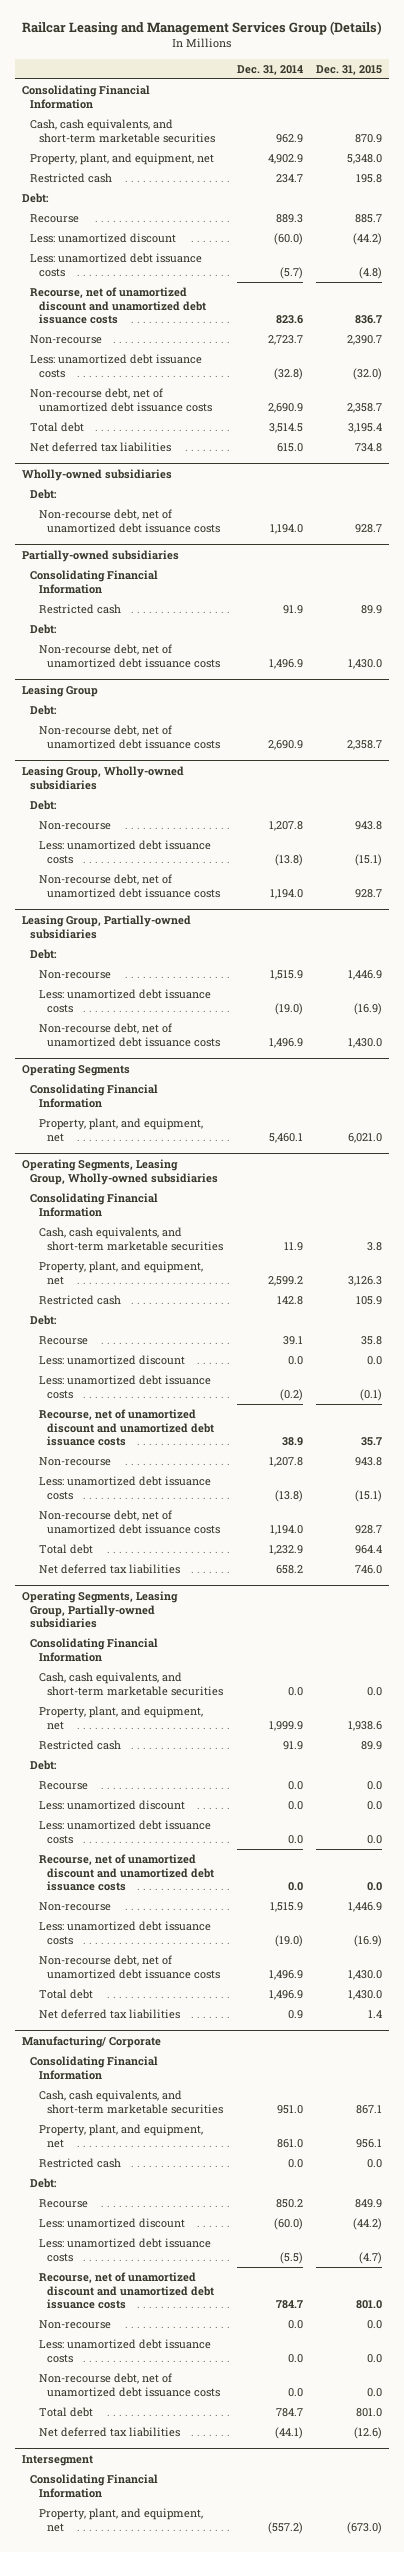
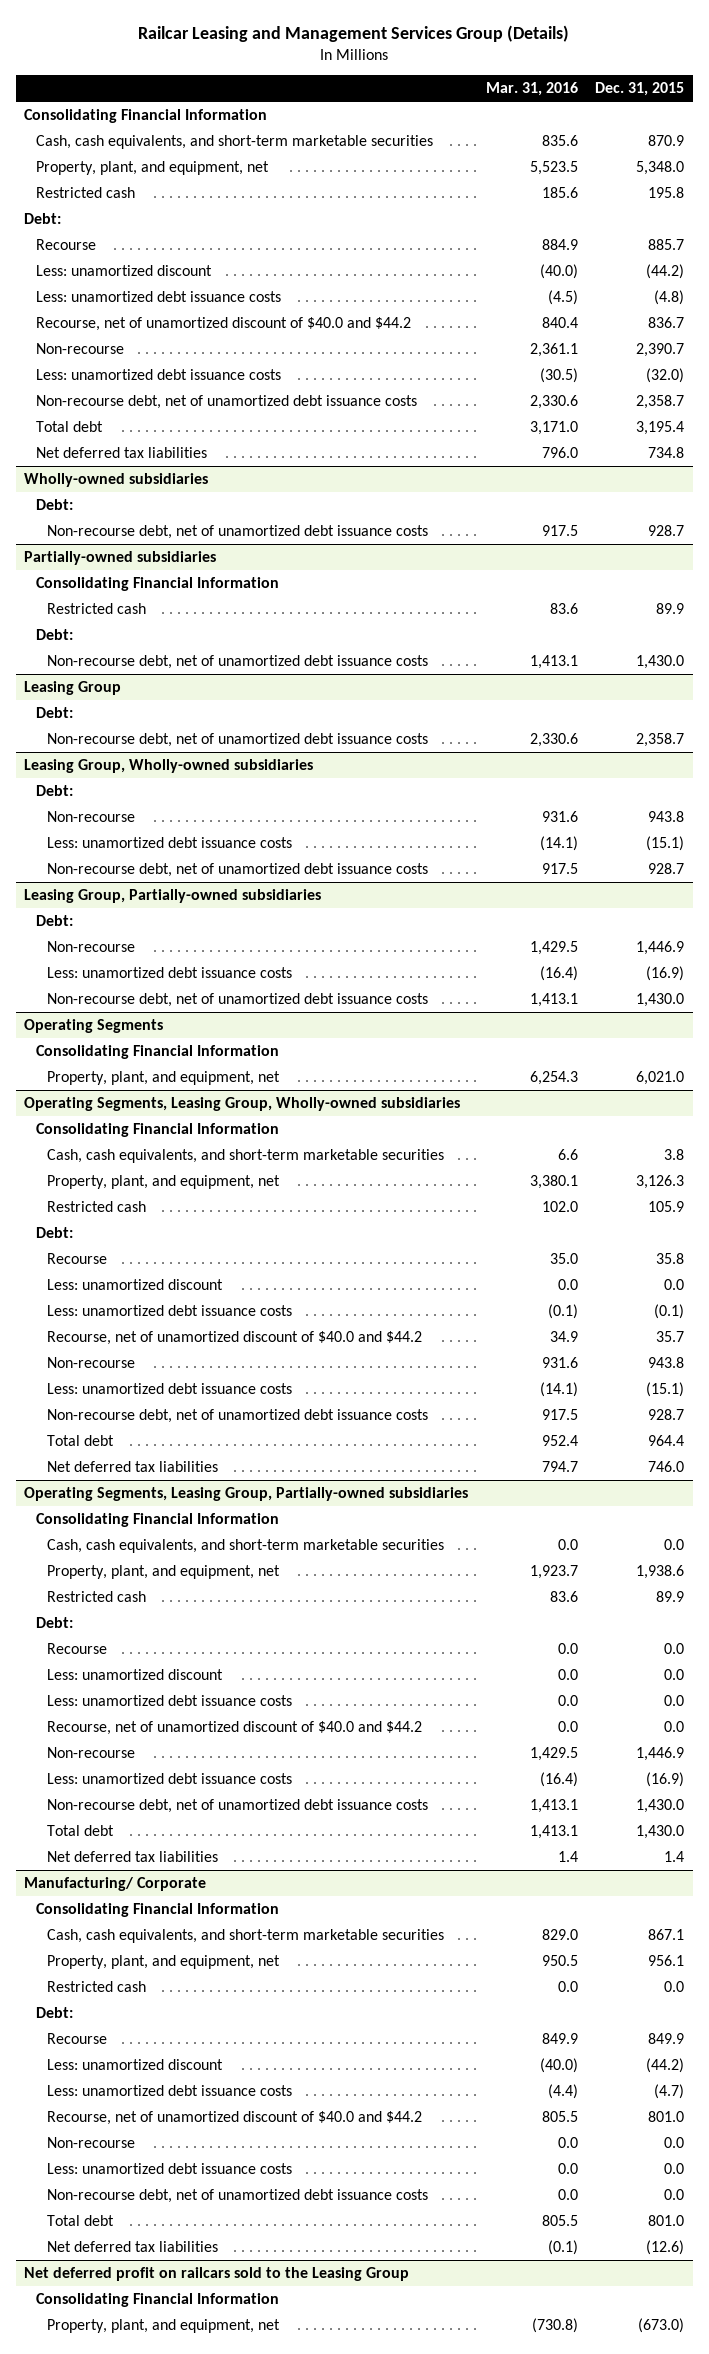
- | Dec. 31, 2014 | Dec. 31, 2015
+ | Mar. 31, 2016 | Dec. 31, 2015
- Recourse, net of unamortized discount and unamortized debt issuance costs | 823.6 | 836.7
+ Recourse, net of unamortized discount of $40.0 and $44.2 | 840.4 | 836.7
@ Operating Segments, Leasing Group, Wholly-owned subsidiaries
- Recourse, net of unamortized discount and unamortized debt issuance costs | 38.9 | 35.7
+ Recourse, net of unamortized discount of $40.0 and $44.2 | 34.9 | 35.7
@ Operating Segments, Leasing Group, Partially-owned subsidiaries
- Recourse, net of unamortized discount and unamortized debt issuance costs | 0.0 | 0.0
+ Recourse, net of unamortized discount of $40.0 and $44.2 | 0.0 | 0.0
@ Manufacturing/ Corporate
- Recourse, net of unamortized discount and unamortized debt issuance costs | 784.7 | 801.0
+ Recourse, net of unamortized discount of $40.0 and $44.2 | 805.5 | 801.0
- Intersegment
+ Net deferred profit on railcars sold to the Leasing Group

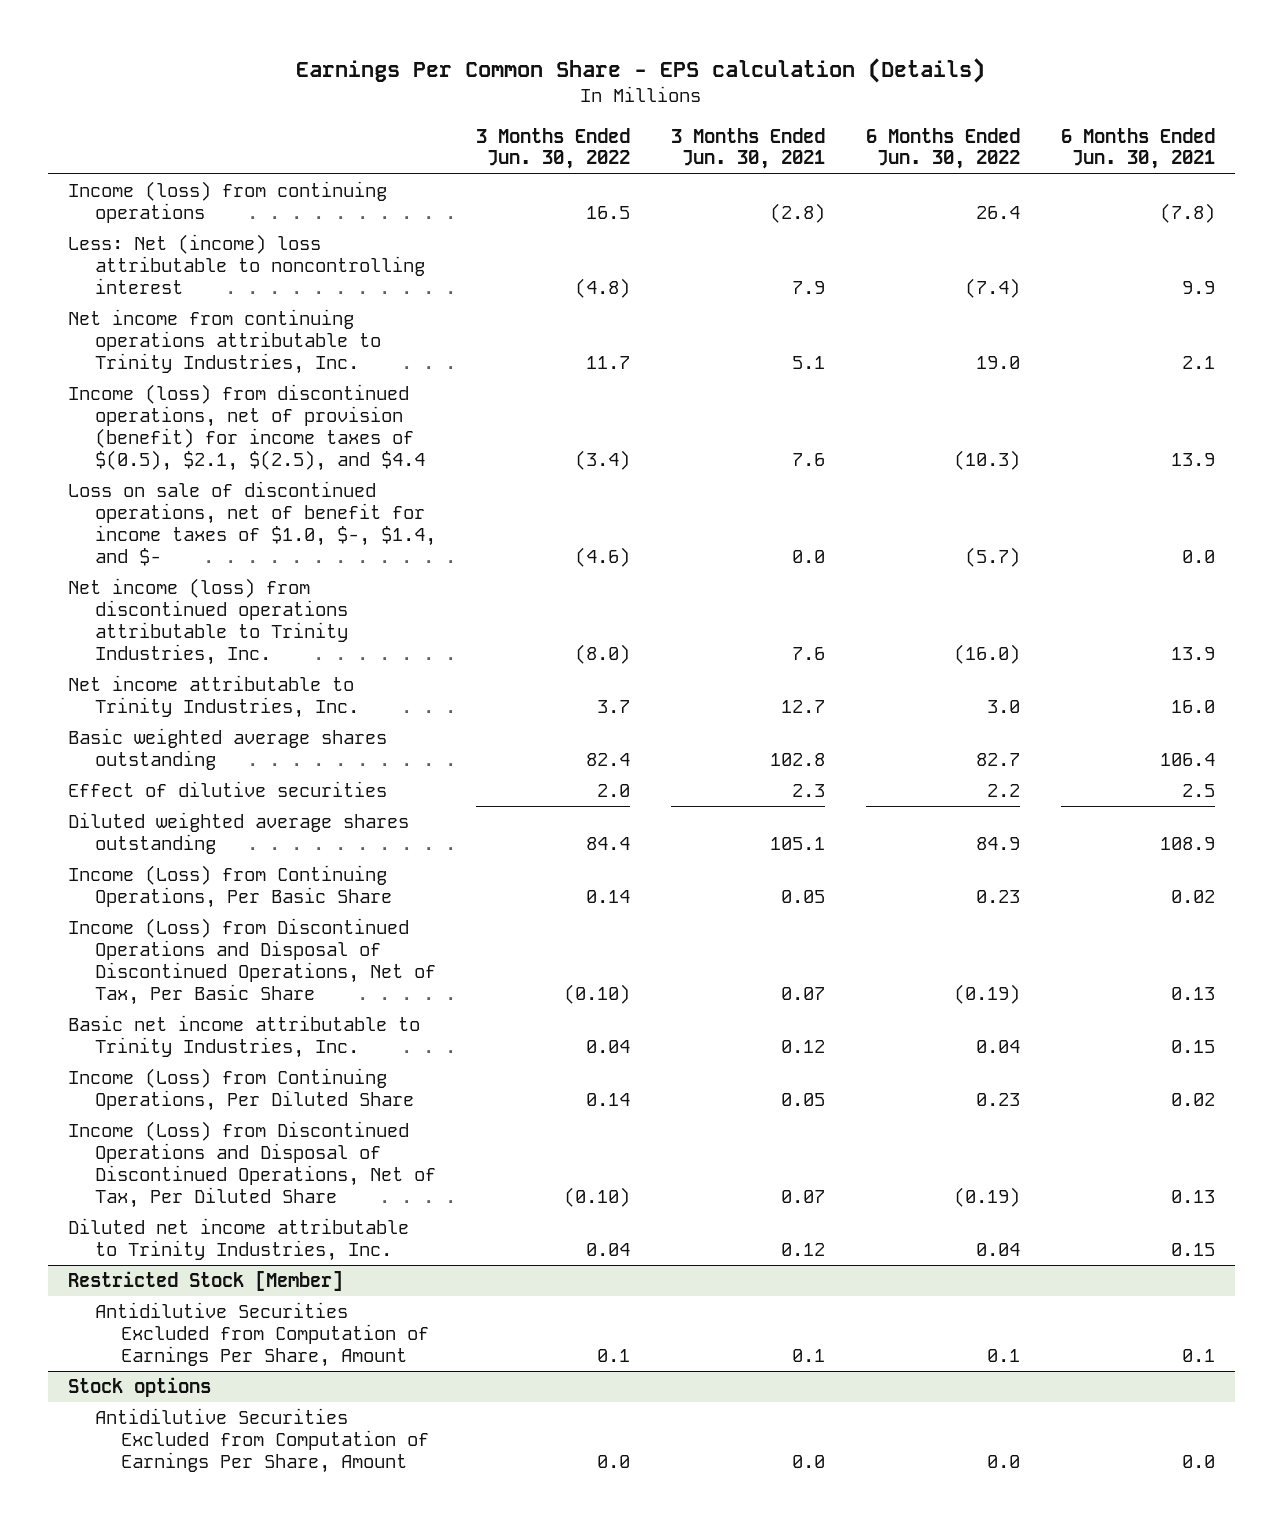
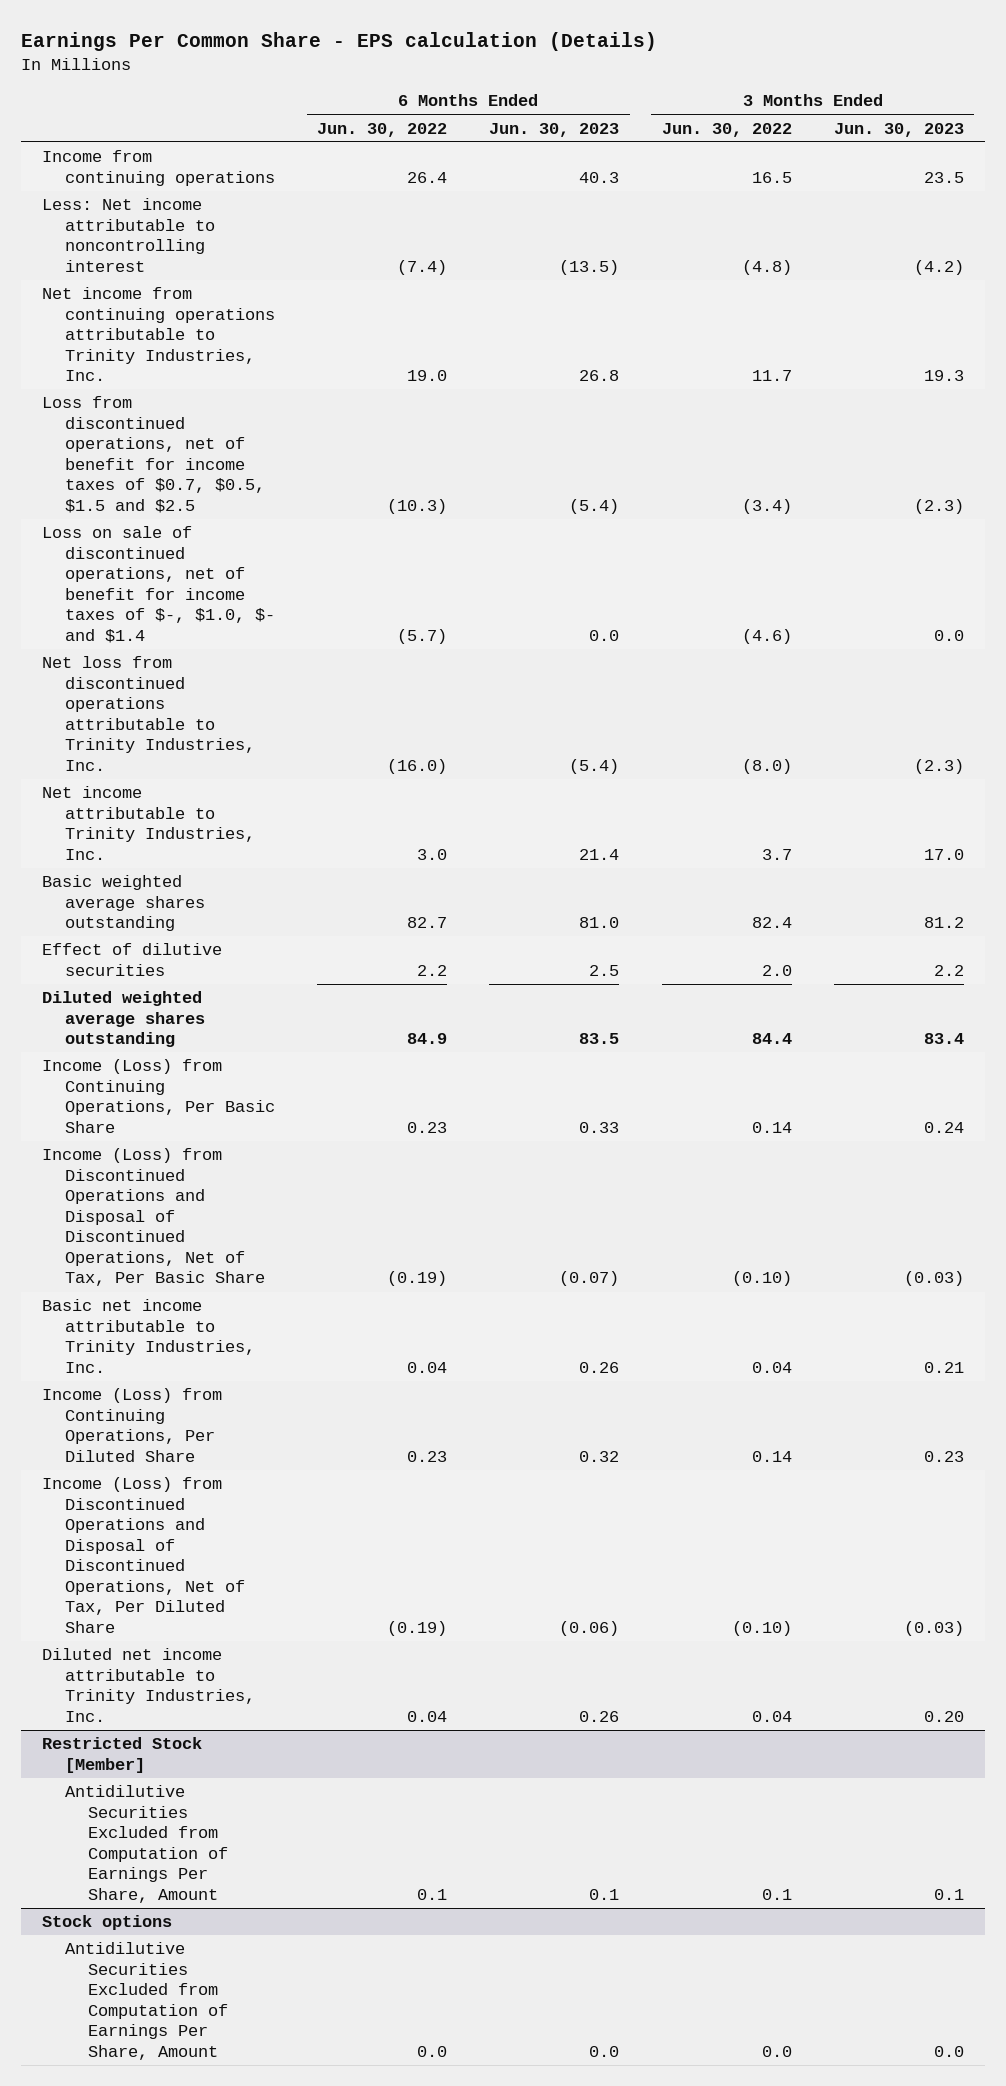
- | 3 Months Ended Jun. 30, 2022 | 3 Months Ended Jun. 30, 2021 | 6 Months Ended Jun. 30, 2022 | 6 Months Ended Jun. 30, 2021
+ | 6 Months Ended Jun. 30, 2022 | 6 Months Ended Jun. 30, 2023 | 3 Months Ended Jun. 30, 2022 | 3 Months Ended Jun. 30, 2023
- Income (loss) from continuing operations | 16.5 | (2.8) | 26.4 | (7.8)
- Less: Net (income) loss attributable to noncontrolling interest | (4.8) | 7.9 | (7.4) | 9.9
+ Income from continuing operations | 26.4 | 40.3 | 16.5 | 23.5
+ Less: Net income attributable to noncontrolling interest | (7.4) | (13.5) | (4.8) | (4.2)
- Income (loss) from discontinued operations, net of provision (benefit) for income taxes of $(0.5), $2.1, $(2.5), and $4.4 | (3.4) | 7.6 | (10.3) | 13.9
- Loss on sale of discontinued operations, net of benefit for income taxes of $1.0, $-, $1.4, and $- | (4.6) | 0.0 | (5.7) | 0.0
- Net income (loss) from discontinued operations attributable to Trinity Industries, Inc. | (8.0) | 7.6 | (16.0) | 13.9
+ Loss from discontinued operations, net of benefit for income taxes of $0.7, $0.5, $1.5 and $2.5 | (10.3) | (5.4) | (3.4) | (2.3)
+ Loss on sale of discontinued operations, net of benefit for income taxes of $-, $1.0, $- and $1.4 | (5.7) | 0.0 | (4.6) | 0.0
+ Net loss from discontinued operations attributable to Trinity Industries, Inc. | (16.0) | (5.4) | (8.0) | (2.3)

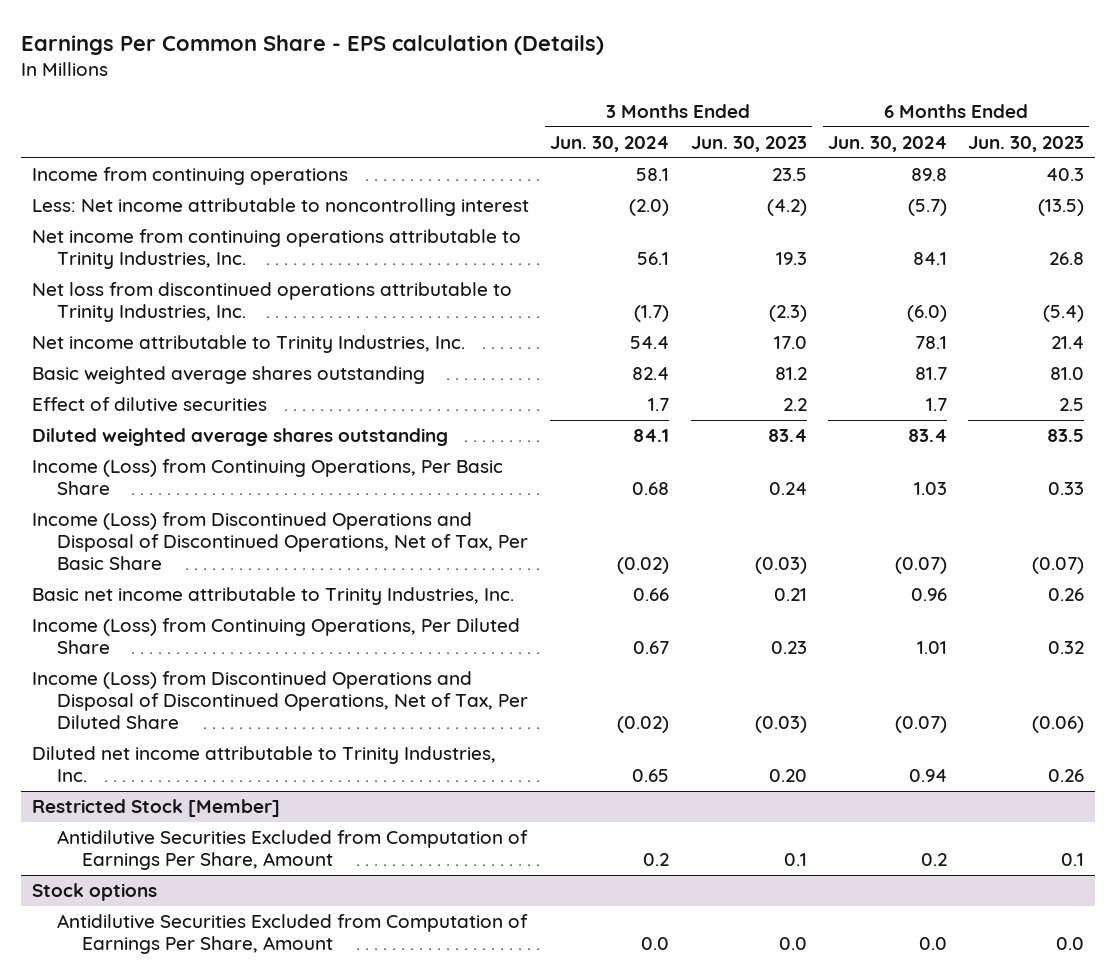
- | 6 Months Ended Jun. 30, 2022 | 6 Months Ended Jun. 30, 2023 | 3 Months Ended Jun. 30, 2022 | 3 Months Ended Jun. 30, 2023
+ | 3 Months Ended Jun. 30, 2024 | 3 Months Ended Jun. 30, 2023 | 6 Months Ended Jun. 30, 2024 | 6 Months Ended Jun. 30, 2023
- Loss from discontinued operations, net of benefit for income taxes of $0.7, $0.5, $1.5 and $2.5 | (10.3) | (5.4) | (3.4) | (2.3)
- Loss on sale of discontinued operations, net of benefit for income taxes of $-, $1.0, $- and $1.4 | (5.7) | 0.0 | (4.6) | 0.0

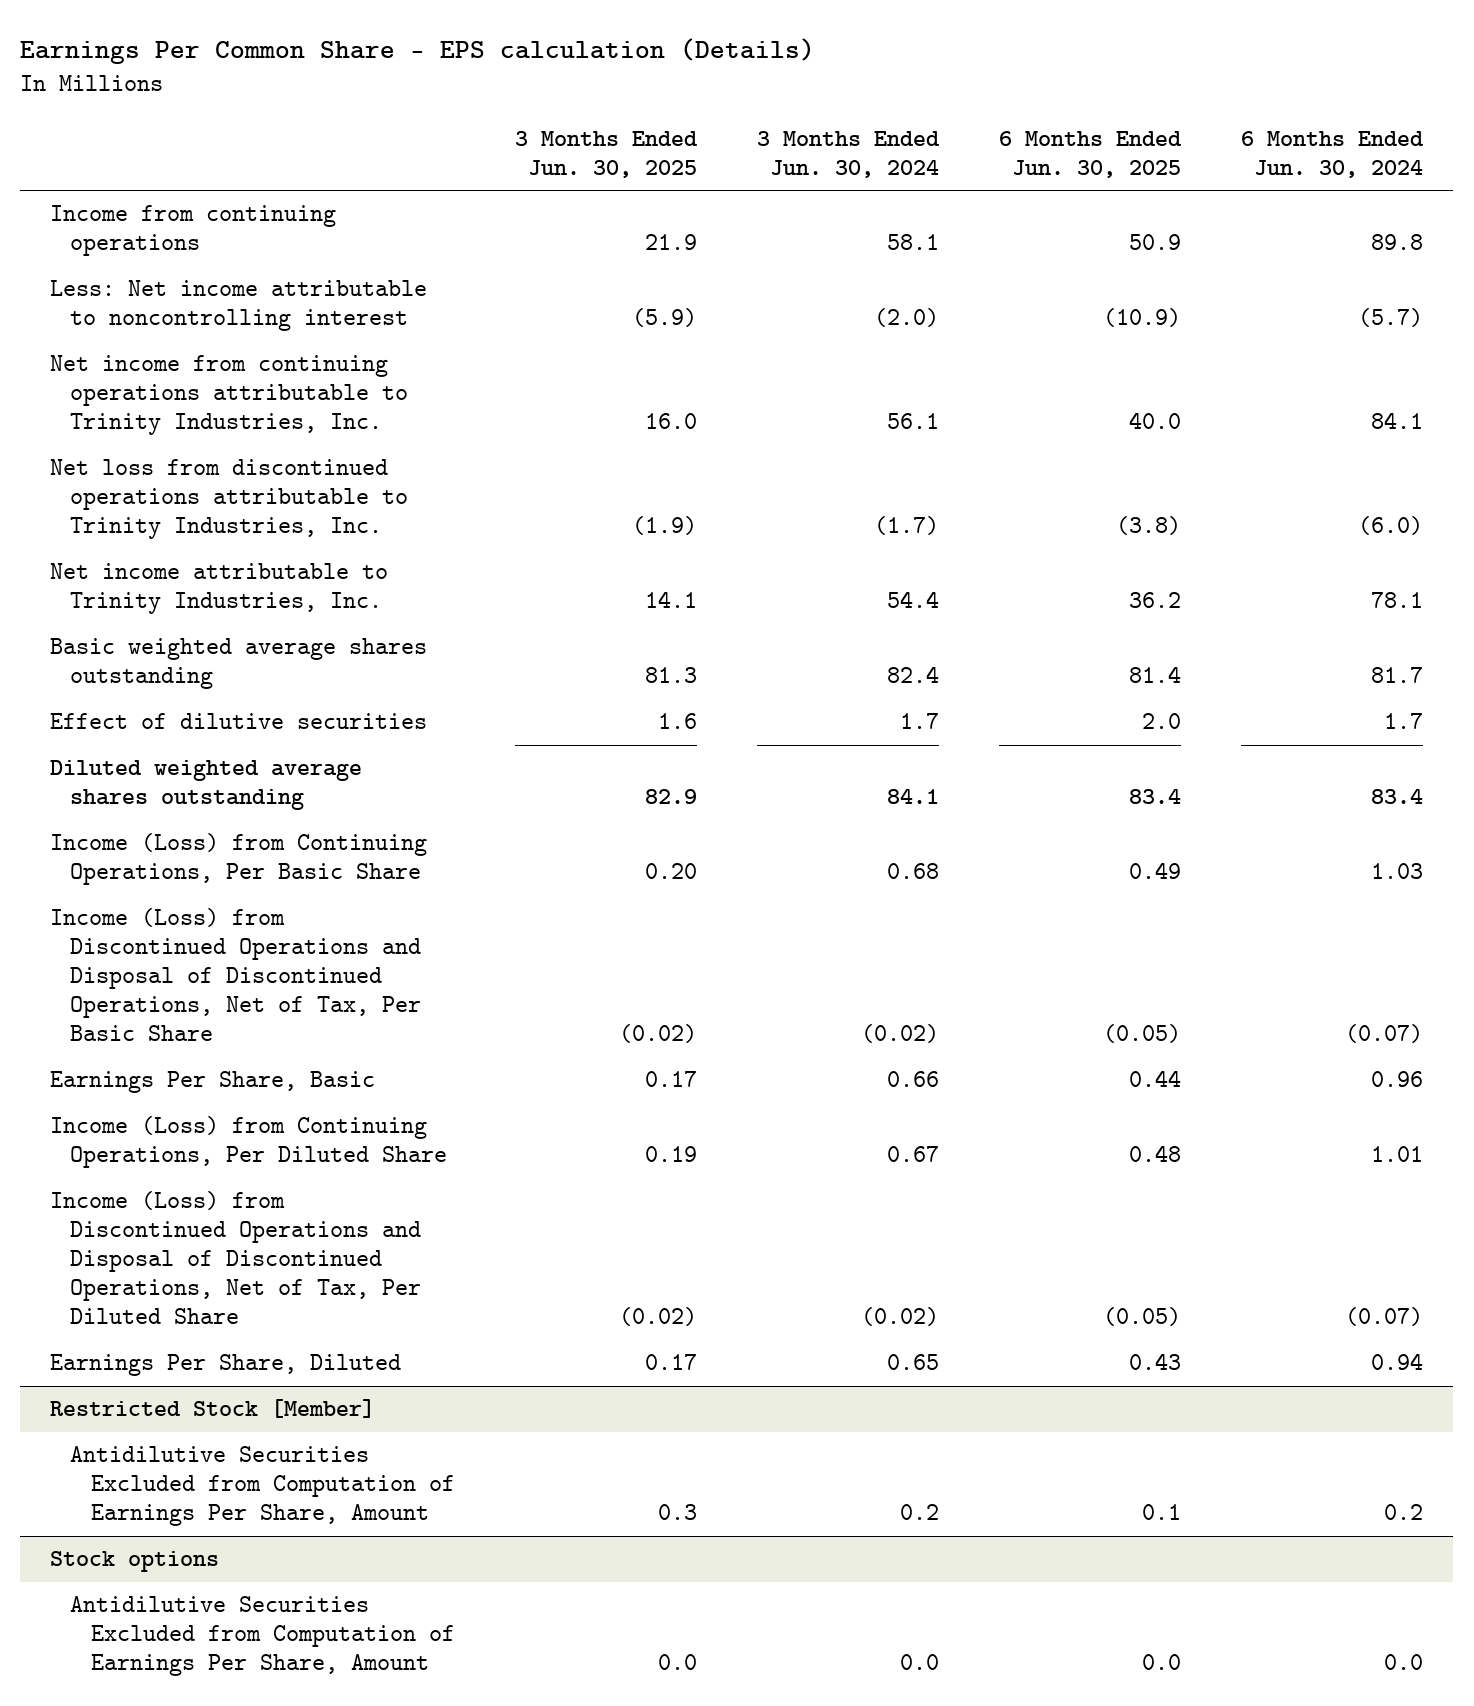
- | 3 Months Ended Jun. 30, 2024 | 3 Months Ended Jun. 30, 2023 | 6 Months Ended Jun. 30, 2024 | 6 Months Ended Jun. 30, 2023
+ | 3 Months Ended Jun. 30, 2025 | 3 Months Ended Jun. 30, 2024 | 6 Months Ended Jun. 30, 2025 | 6 Months Ended Jun. 30, 2024
- Basic net income attributable to Trinity Industries, Inc. | 0.66 | 0.21 | 0.96 | 0.26
+ Earnings Per Share, Basic | 0.17 | 0.66 | 0.44 | 0.96
- Diluted net income attributable to Trinity Industries, Inc. | 0.65 | 0.20 | 0.94 | 0.26
+ Earnings Per Share, Diluted | 0.17 | 0.65 | 0.43 | 0.94

